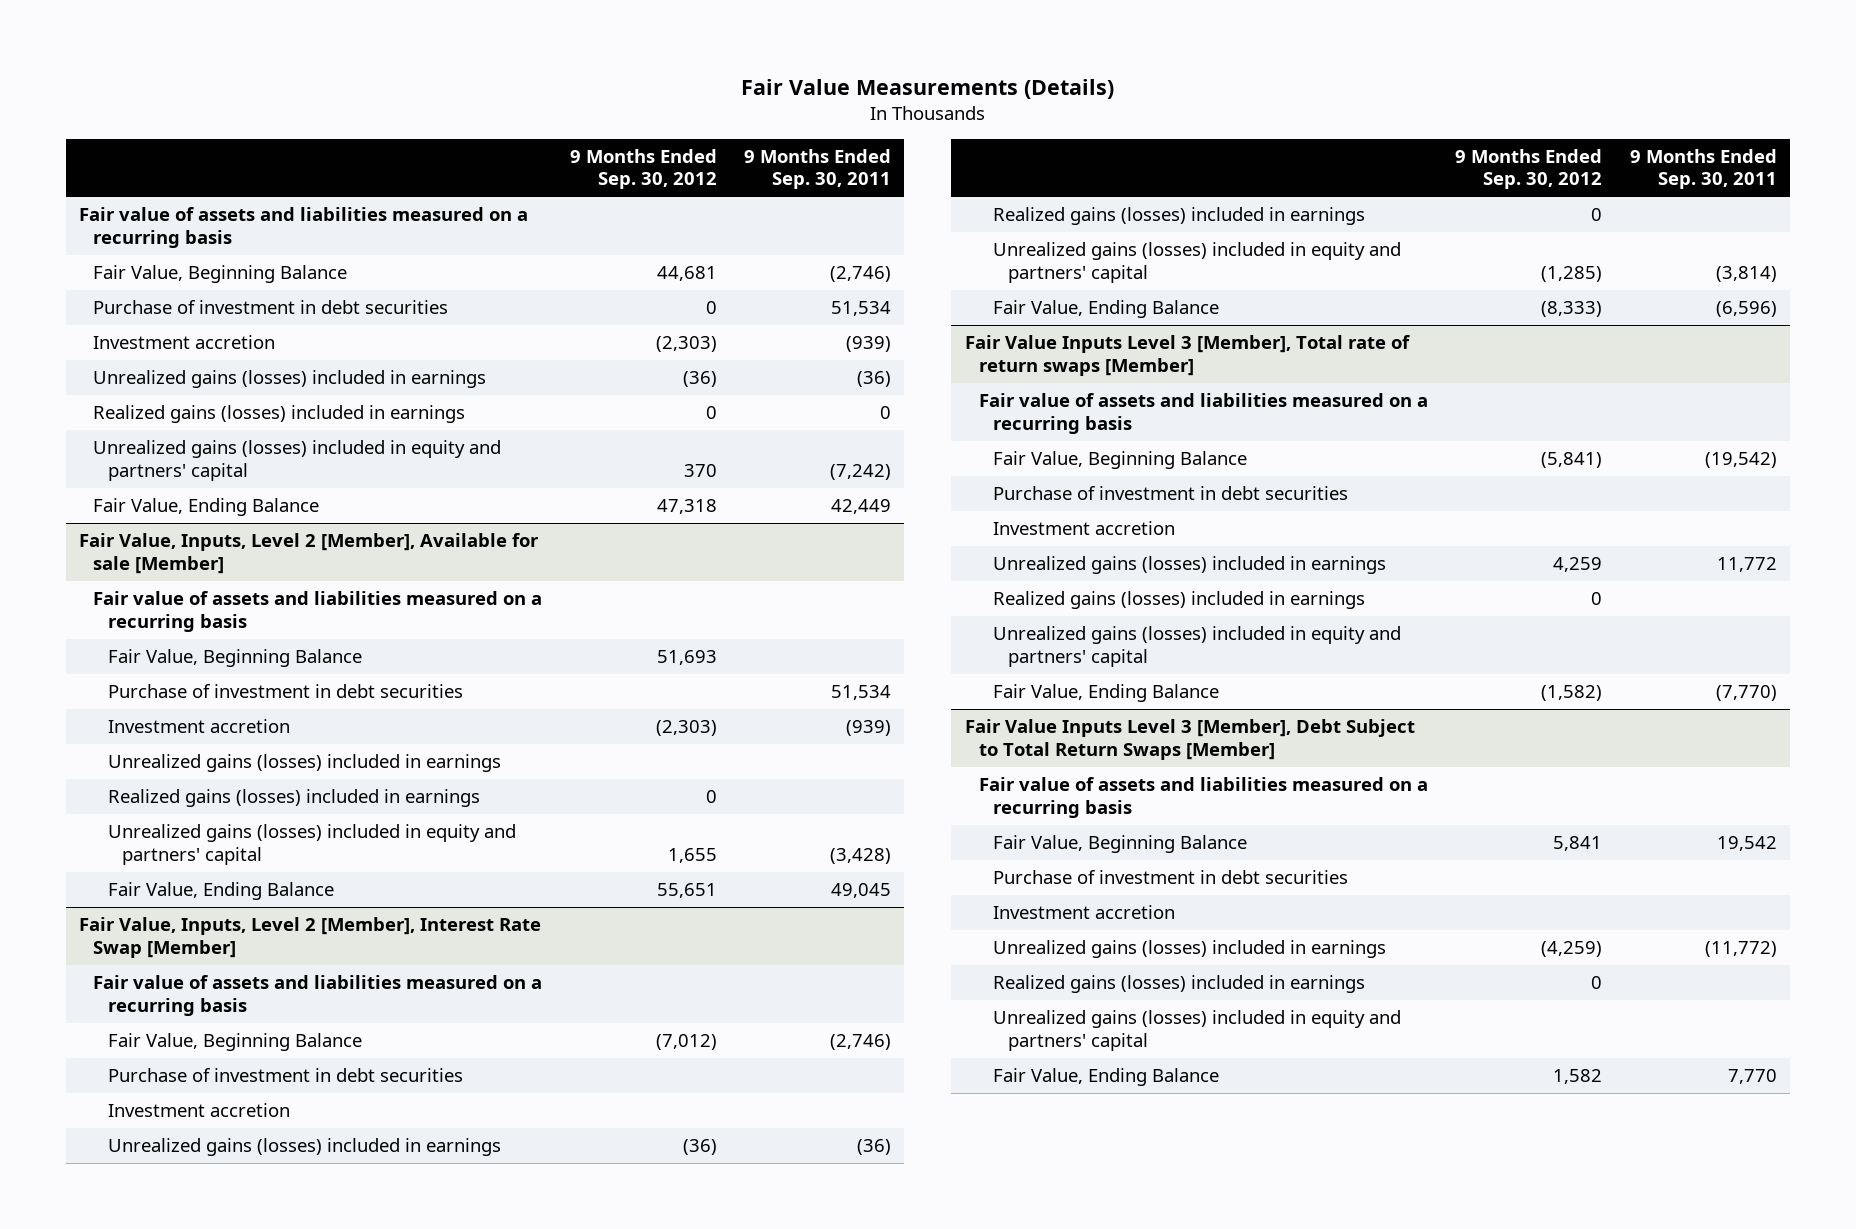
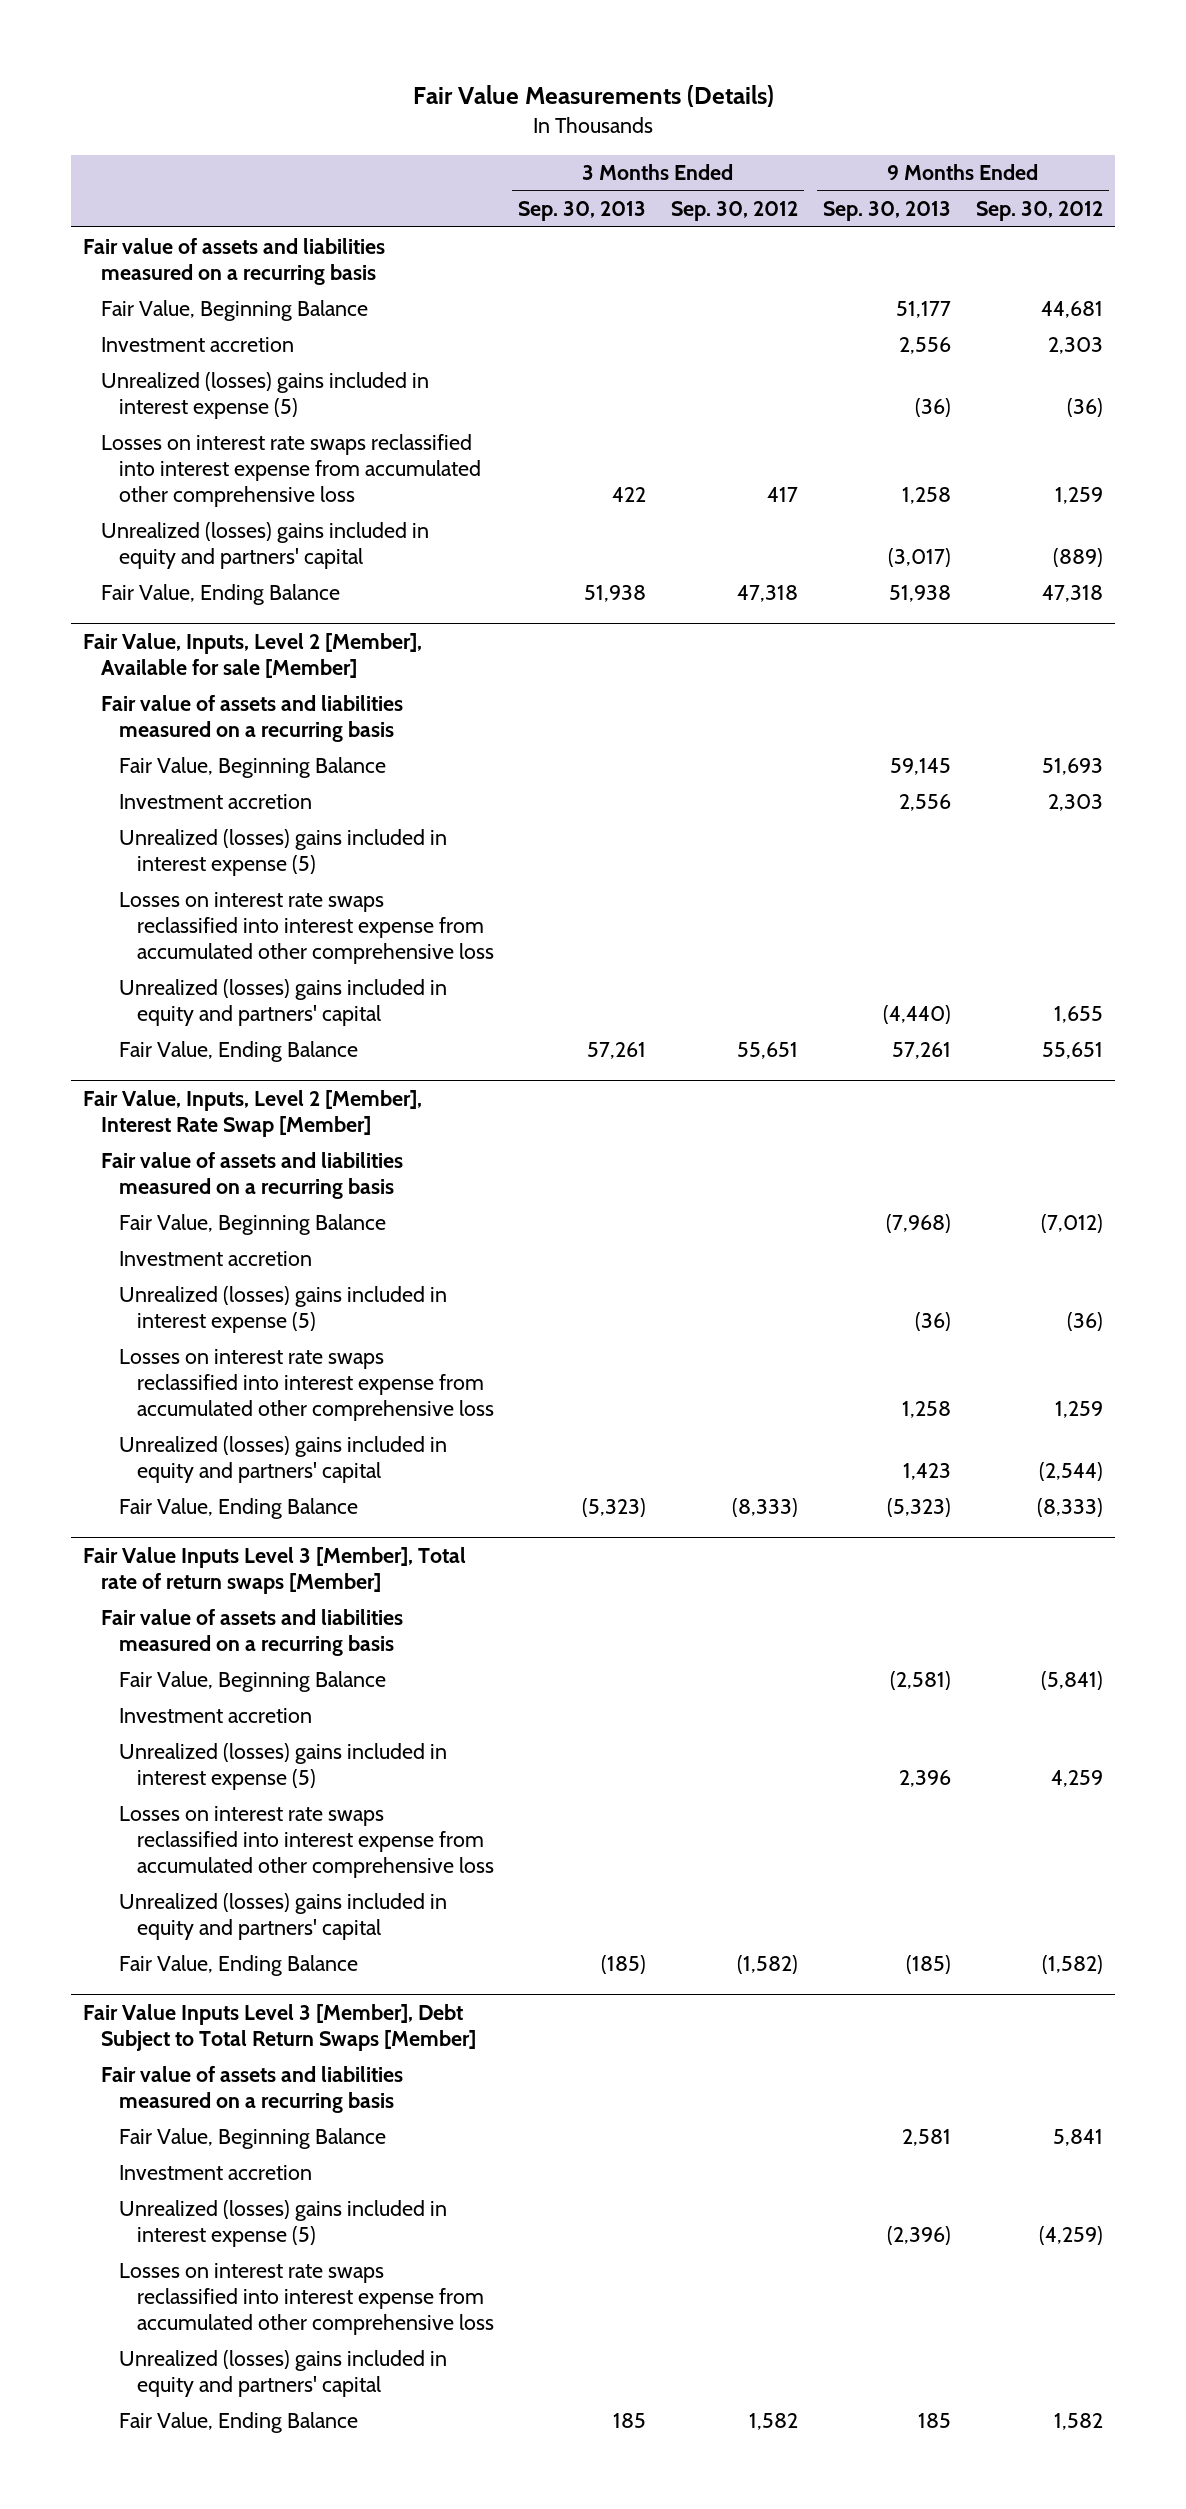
- | 9 Months Ended Sep. 30, 2012 | 9 Months Ended Sep. 30, 2011
+ | 3 Months Ended Sep. 30, 2013 | 3 Months Ended Sep. 30, 2012 | 9 Months Ended Sep. 30, 2013 | 9 Months Ended Sep. 30, 2012
- Purchase of investment in debt securities | 0 | 51,534
- Investment accretion | (2,303) | (939)
- Unrealized gains (losses) included in earnings | (36) | (36)
- Realized gains (losses) included in earnings | 0 | 0
- Unrealized gains (losses) included in equity and partners' capital | 370 | (7,242)
+ Investment accretion | | | 2,556 | 2,303
+ Unrealized (losses) gains included in interest expense (5) | | | (36) | (36)
+ Losses on interest rate swaps reclassified into interest expense from accumulated other comprehensive loss | 422 | 417 | 1,258 | 1,259
+ Unrealized (losses) gains included in equity and partners' capital | | | (3,017) | (889)
@ Fair Value, Inputs, Level 2 [Member], Available for sale [Member]
- Purchase of investment in debt securities | | 51,534
- Investment accretion | (2,303) | (939)
- Unrealized gains (losses) included in earnings
- Realized gains (losses) included in earnings | 0 |
- Unrealized gains (losses) included in equity and partners' capital | 1,655 | (3,428)
+ Investment accretion | | | 2,556 | 2,303
+ Unrealized (losses) gains included in interest expense (5)
+ Losses on interest rate swaps reclassified into interest expense from accumulated other comprehensive loss
+ Unrealized (losses) gains included in equity and partners' capital | | | (4,440) | 1,655
@ Fair Value, Inputs, Level 2 [Member], Interest Rate Swap [Member]
- Purchase of investment in debt securities
- Unrealized gains (losses) included in earnings | (36) | (36)
- Realized gains (losses) included in earnings | 0 |
- Unrealized gains (losses) included in equity and partners' capital | (1,285) | (3,814)
+ Unrealized (losses) gains included in interest expense (5) | | | (36) | (36)
+ Losses on interest rate swaps reclassified into interest expense from accumulated other comprehensive loss | | | 1,258 | 1,259
+ Unrealized (losses) gains included in equity and partners' capital | | | 1,423 | (2,544)
@ Fair Value Inputs Level 3 [Member], Total rate of return swaps [Member]
- Purchase of investment in debt securities
- Unrealized gains (losses) included in earnings | 4,259 | 11,772
- Realized gains (losses) included in earnings | 0 |
- Unrealized gains (losses) included in equity and partners' capital
+ Unrealized (losses) gains included in interest expense (5) | | | 2,396 | 4,259
+ Losses on interest rate swaps reclassified into interest expense from accumulated other comprehensive loss
+ Unrealized (losses) gains included in equity and partners' capital
@ Fair Value Inputs Level 3 [Member], Debt Subject to Total Return Swaps [Member]
- Purchase of investment in debt securities
- Unrealized gains (losses) included in earnings | (4,259) | (11,772)
- Realized gains (losses) included in earnings | 0 |
- Unrealized gains (losses) included in equity and partners' capital
+ Unrealized (losses) gains included in interest expense (5) | | | (2,396) | (4,259)
+ Losses on interest rate swaps reclassified into interest expense from accumulated other comprehensive loss
+ Unrealized (losses) gains included in equity and partners' capital

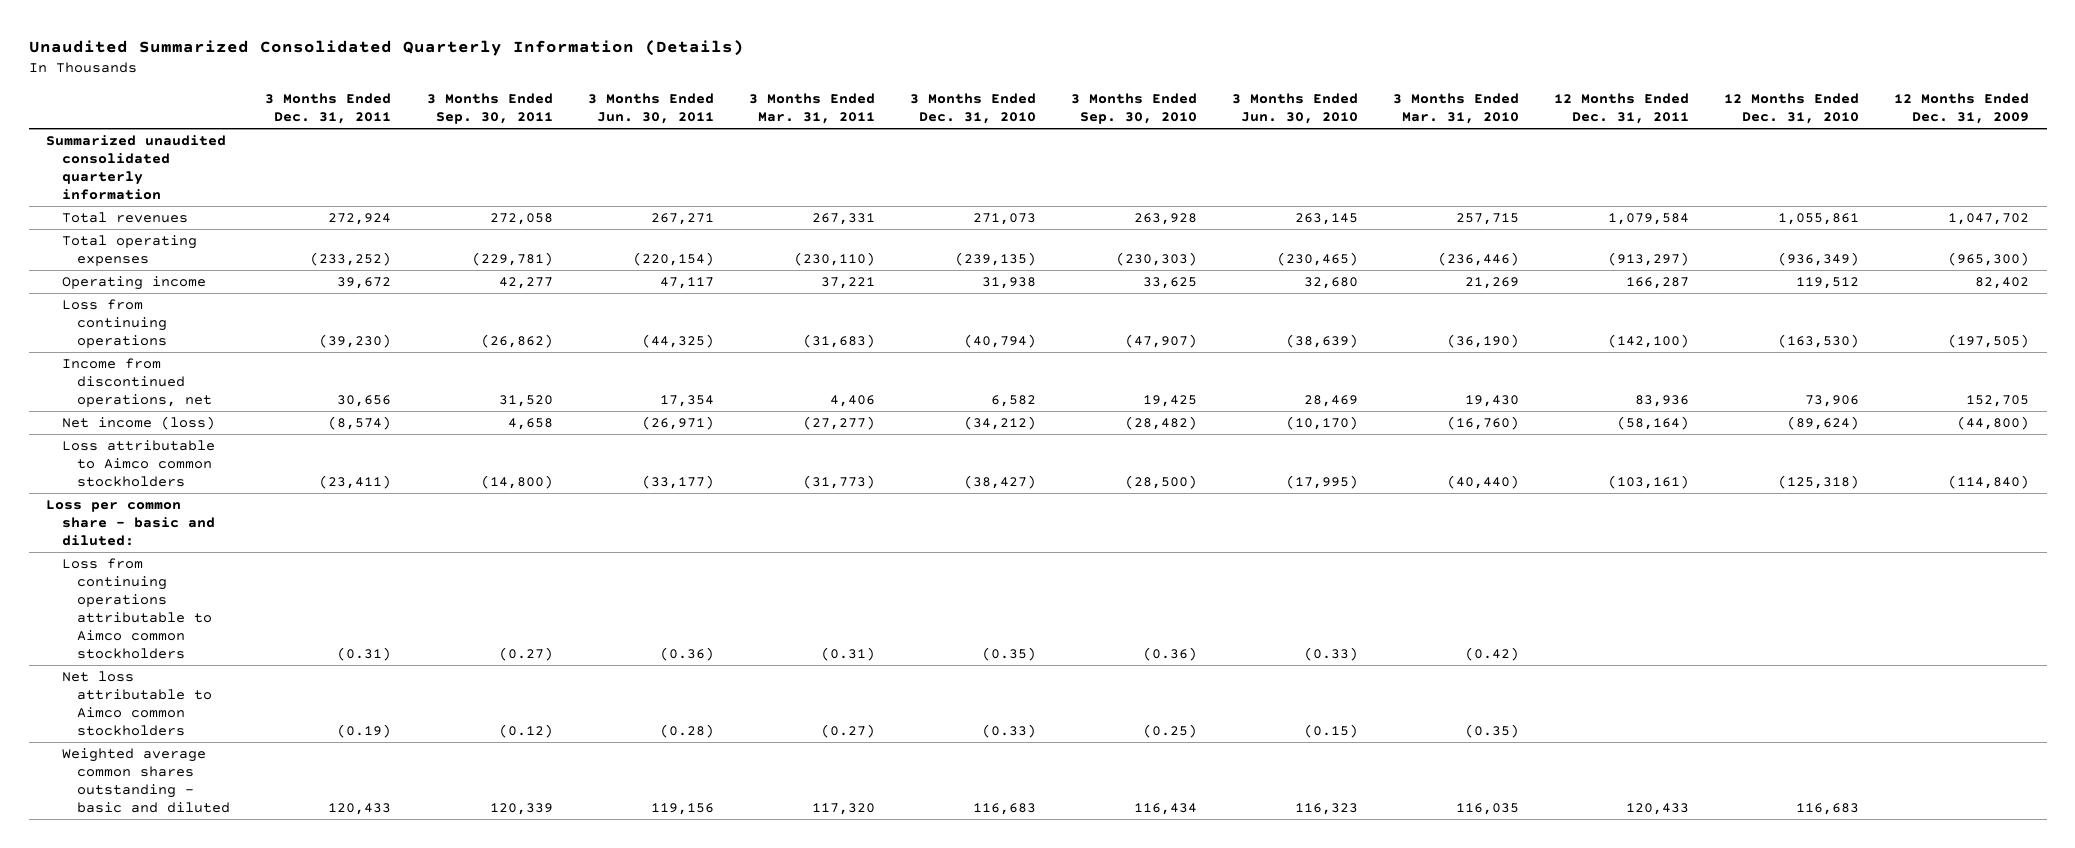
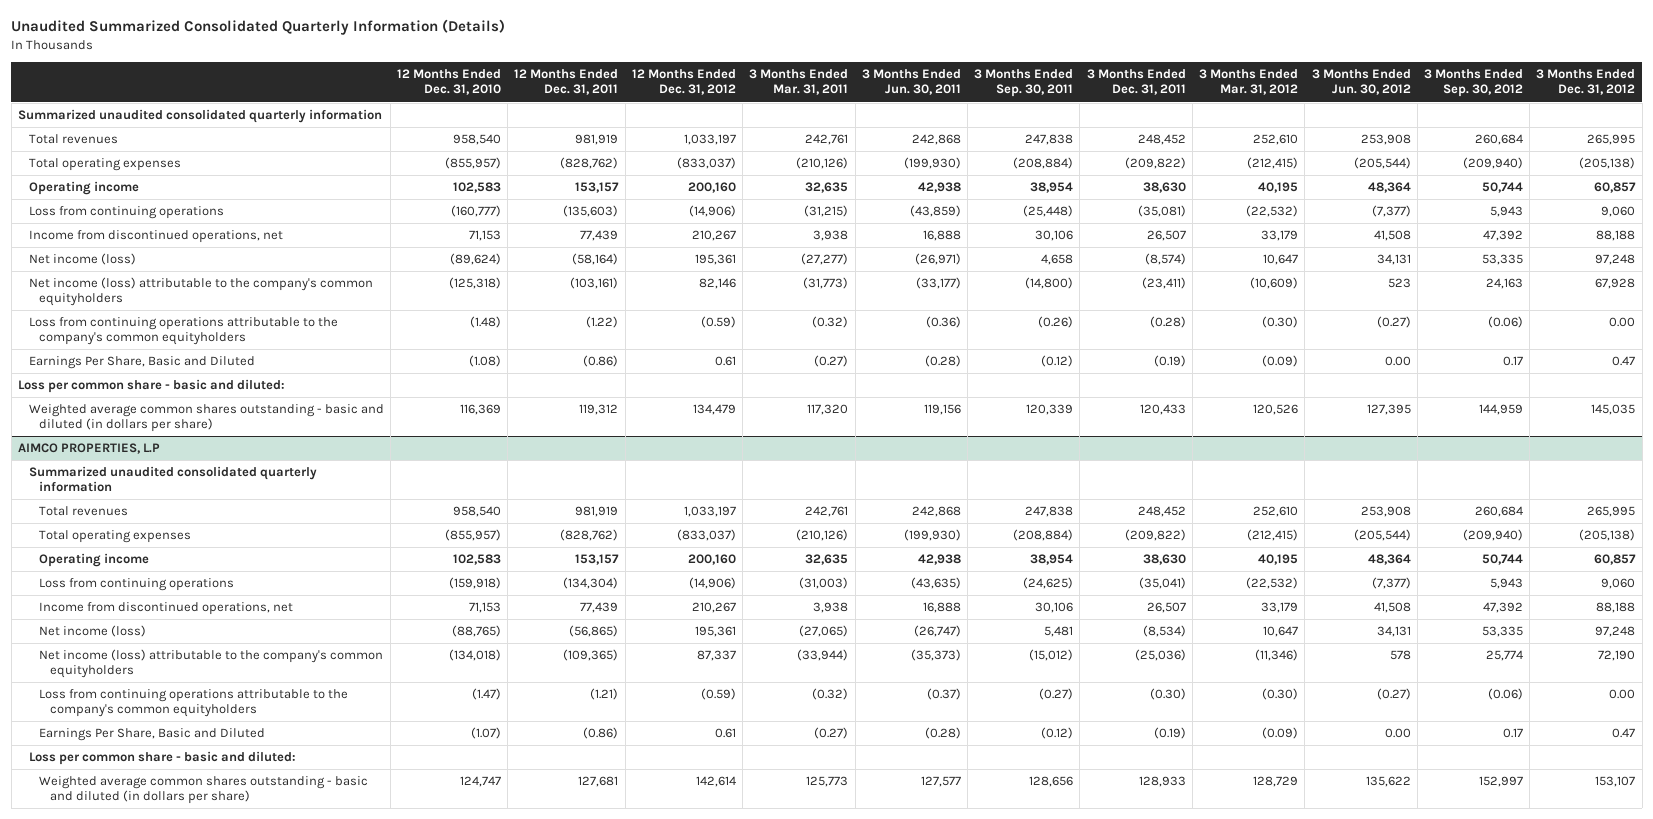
- | 3 Months Ended Dec. 31, 2011 | 3 Months Ended Sep. 30, 2011 | 3 Months Ended Jun. 30, 2011 | 3 Months Ended Mar. 31, 2011 | 3 Months Ended Dec. 31, 2010 | 3 Months Ended Sep. 30, 2010 | 3 Months Ended Jun. 30, 2010 | 3 Months Ended Mar. 31, 2010 | 12 Months Ended Dec. 31, 2011 | 12 Months Ended Dec. 31, 2010 | 12 Months Ended Dec. 31, 2009
+ | 12 Months Ended Dec. 31, 2010 | 12 Months Ended Dec. 31, 2011 | 12 Months Ended Dec. 31, 2012 | 3 Months Ended Mar. 31, 2011 | 3 Months Ended Jun. 30, 2011 | 3 Months Ended Sep. 30, 2011 | 3 Months Ended Dec. 31, 2011 | 3 Months Ended Mar. 31, 2012 | 3 Months Ended Jun. 30, 2012 | 3 Months Ended Sep. 30, 2012 | 3 Months Ended Dec. 31, 2012
- Total revenues | 272,924 | 272,058 | 267,271 | 267,331 | 271,073 | 263,928 | 263,145 | 257,715 | 1,079,584 | 1,055,861 | 1,047,702
- Total operating expenses | (233,252) | (229,781) | (220,154) | (230,110) | (239,135) | (230,303) | (230,465) | (236,446) | (913,297) | (936,349) | (965,300)
- Operating income | 39,672 | 42,277 | 47,117 | 37,221 | 31,938 | 33,625 | 32,680 | 21,269 | 166,287 | 119,512 | 82,402
- Loss from continuing operations | (39,230) | (26,862) | (44,325) | (31,683) | (40,794) | (47,907) | (38,639) | (36,190) | (142,100) | (163,530) | (197,505)
- Income from discontinued operations, net | 30,656 | 31,520 | 17,354 | 4,406 | 6,582 | 19,425 | 28,469 | 19,430 | 83,936 | 73,906 | 152,705
+ Total revenues | 958,540 | 981,919 | 1,033,197 | 242,761 | 242,868 | 247,838 | 248,452 | 252,610 | 253,908 | 260,684 | 265,995
+ Total operating expenses | (855,957) | (828,762) | (833,037) | (210,126) | (199,930) | (208,884) | (209,822) | (212,415) | (205,544) | (209,940) | (205,138)
+ Operating income | 102,583 | 153,157 | 200,160 | 32,635 | 42,938 | 38,954 | 38,630 | 40,195 | 48,364 | 50,744 | 60,857
+ Loss from continuing operations | (160,777) | (135,603) | (14,906) | (31,215) | (43,859) | (25,448) | (35,081) | (22,532) | (7,377) | 5,943 | 9,060
+ Income from discontinued operations, net | 71,153 | 77,439 | 210,267 | 3,938 | 16,888 | 30,106 | 26,507 | 33,179 | 41,508 | 47,392 | 88,188
- Loss attributable to Aimco common stockholders | (23,411) | (14,800) | (33,177) | (31,773) | (38,427) | (28,500) | (17,995) | (40,440) | (103,161) | (125,318) | (114,840)
+ Net income (loss) attributable to the company's common equityholders | (125,318) | (103,161) | 82,146 | (31,773) | (33,177) | (14,800) | (23,411) | (10,609) | 523 | 24,163 | 67,928
+ Loss from continuing operations attributable to the company's common equityholders | (1.48) | (1.22) | (0.59) | (0.32) | (0.36) | (0.26) | (0.28) | (0.30) | (0.27) | (0.06) | 0.00
+ Earnings Per Share, Basic and Diluted | (1.08) | (0.86) | 0.61 | (0.27) | (0.28) | (0.12) | (0.19) | (0.09) | 0.00 | 0.17 | 0.47
- Loss from continuing operations attributable to Aimco common stockholders | (0.31) | (0.27) | (0.36) | (0.31) | (0.35) | (0.36) | (0.33) | (0.42) | | |
- Net loss attributable to Aimco common stockholders | (0.19) | (0.12) | (0.28) | (0.27) | (0.33) | (0.25) | (0.15) | (0.35) | | |
- Weighted average common shares outstanding - basic and diluted | 120,433 | 120,339 | 119,156 | 117,320 | 116,683 | 116,434 | 116,323 | 116,035 | 120,433 | 116,683 |
+ Weighted average common shares outstanding - basic and diluted (in dollars per share) | 116,369 | 119,312 | 134,479 | 117,320 | 119,156 | 120,339 | 120,433 | 120,526 | 127,395 | 144,959 | 145,035
+ AIMCO PROPERTIES, L.P
+ Summarized unaudited consolidated quarterly information
+ Total revenues | 958,540 | 981,919 | 1,033,197 | 242,761 | 242,868 | 247,838 | 248,452 | 252,610 | 253,908 | 260,684 | 265,995
+ Total operating expenses | (855,957) | (828,762) | (833,037) | (210,126) | (199,930) | (208,884) | (209,822) | (212,415) | (205,544) | (209,940) | (205,138)
+ Operating income | 102,583 | 153,157 | 200,160 | 32,635 | 42,938 | 38,954 | 38,630 | 40,195 | 48,364 | 50,744 | 60,857
+ Loss from continuing operations | (159,918) | (134,304) | (14,906) | (31,003) | (43,635) | (24,625) | (35,041) | (22,532) | (7,377) | 5,943 | 9,060
+ Income from discontinued operations, net | 71,153 | 77,439 | 210,267 | 3,938 | 16,888 | 30,106 | 26,507 | 33,179 | 41,508 | 47,392 | 88,188
+ Net income (loss) | (88,765) | (56,865) | 195,361 | (27,065) | (26,747) | 5,481 | (8,534) | 10,647 | 34,131 | 53,335 | 97,248
+ Net income (loss) attributable to the company's common equityholders | (134,018) | (109,365) | 87,337 | (33,944) | (35,373) | (15,012) | (25,036) | (11,346) | 578 | 25,774 | 72,190
+ Loss from continuing operations attributable to the company's common equityholders | (1.47) | (1.21) | (0.59) | (0.32) | (0.37) | (0.27) | (0.30) | (0.30) | (0.27) | (0.06) | 0.00
+ Earnings Per Share, Basic and Diluted | (1.07) | (0.86) | 0.61 | (0.27) | (0.28) | (0.12) | (0.19) | (0.09) | 0.00 | 0.17 | 0.47
+ Loss per common share - basic and diluted:
+ Weighted average common shares outstanding - basic and diluted (in dollars per share) | 124,747 | 127,681 | 142,614 | 125,773 | 127,577 | 128,656 | 128,933 | 128,729 | 135,622 | 152,997 | 153,107

